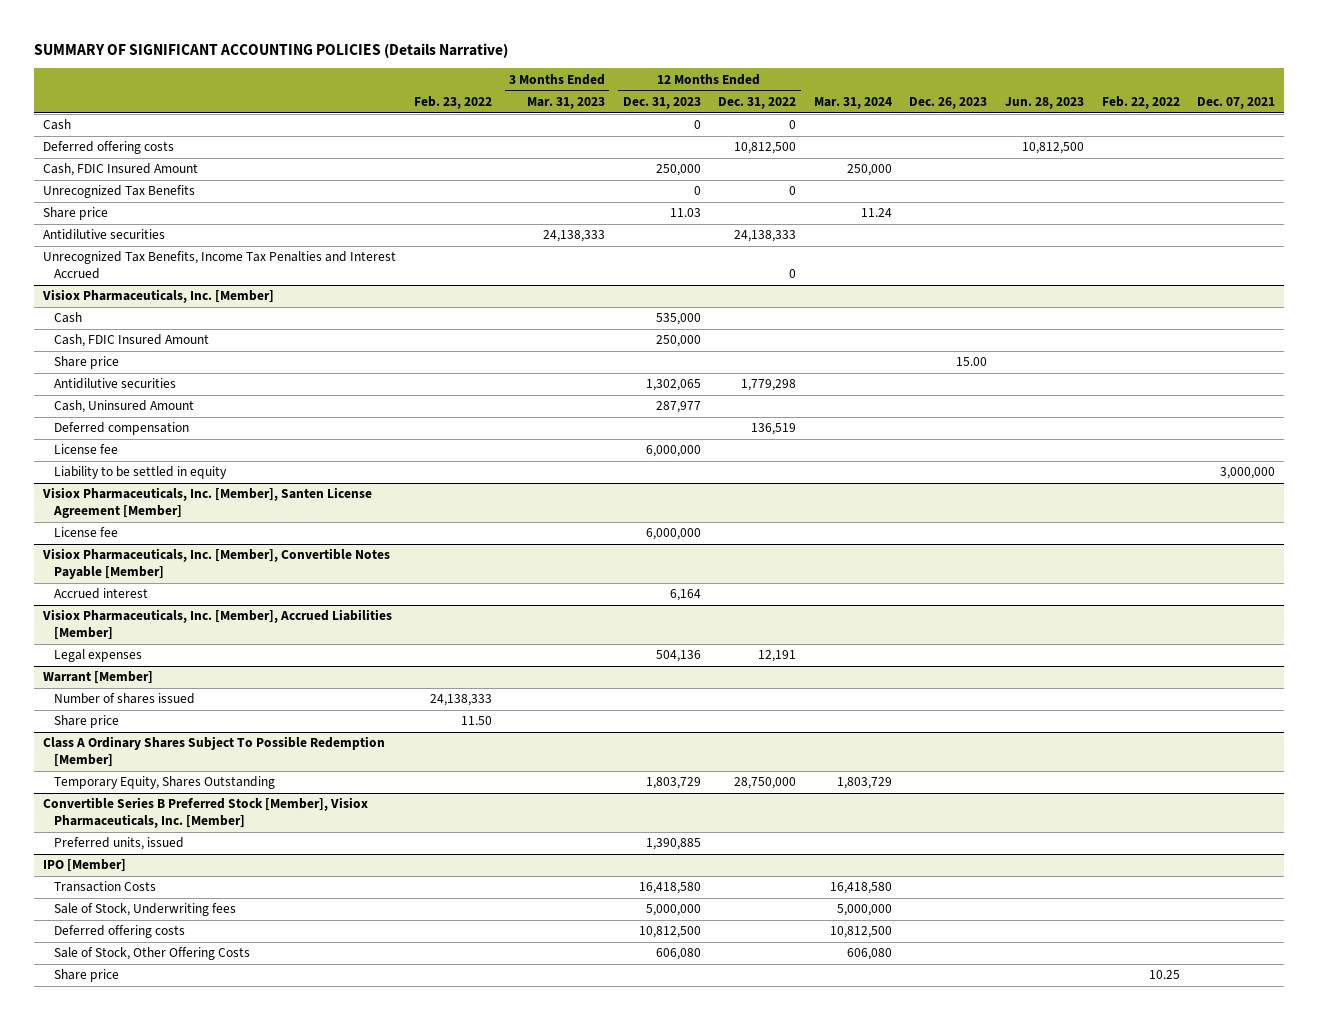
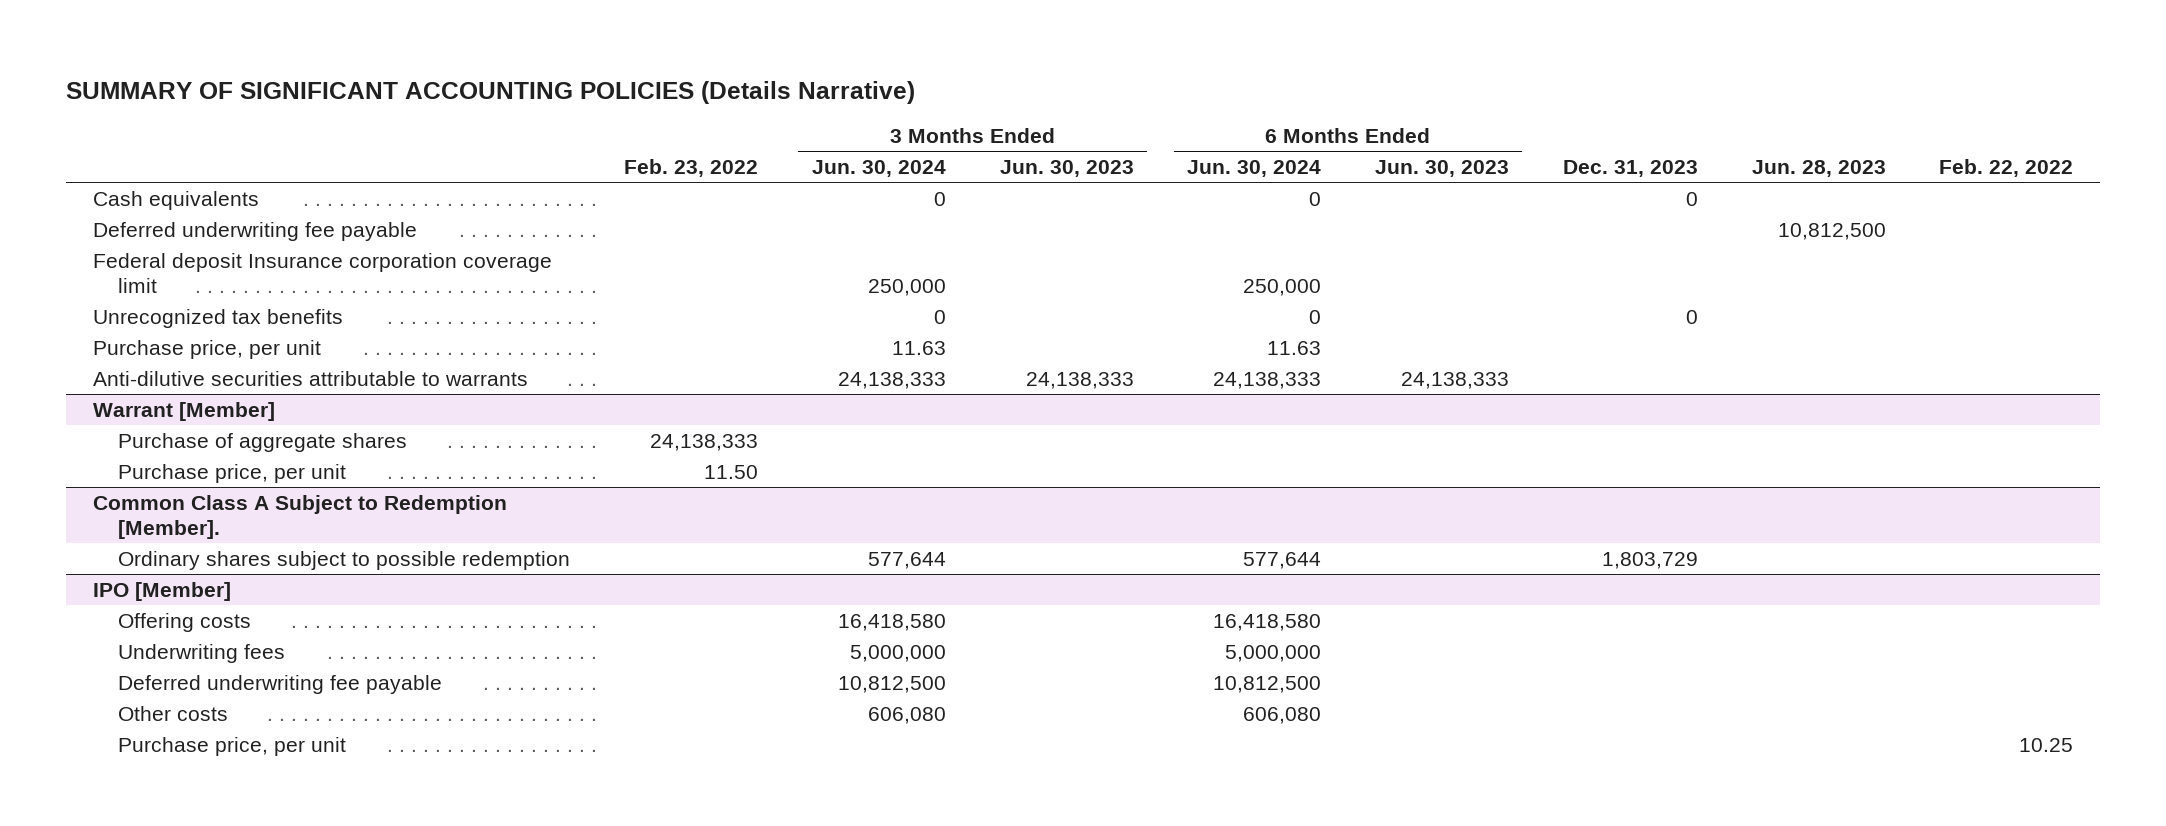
- | Feb. 23, 2022 | 3 Months Ended Mar. 31, 2023 | 12 Months Ended Dec. 31, 2023 | 12 Months Ended Dec. 31, 2022 | Mar. 31, 2024 | Dec. 26, 2023 | Jun. 28, 2023 | Feb. 22, 2022 | Dec. 07, 2021
+ | Feb. 23, 2022 | 3 Months Ended Jun. 30, 2024 | 3 Months Ended Jun. 30, 2023 | 6 Months Ended Jun. 30, 2024 | 6 Months Ended Jun. 30, 2023 | Dec. 31, 2023 | Jun. 28, 2023 | Feb. 22, 2022
- Cash | | | 0 | 0 | | | | |
- Deferred offering costs | | | | 10,812,500 | | | 10,812,500 | |
- Cash, FDIC Insured Amount | | | 250,000 | | 250,000 | | | |
- Unrecognized Tax Benefits | | | 0 | 0 | | | | |
- Share price | | | 11.03 | | 11.24 | | | |
- Antidilutive securities | | 24,138,333 | | 24,138,333 | | | | |
- Unrecognized Tax Benefits, Income Tax Penalties and Interest Accrued | | | | 0 | | | | |
- Visiox Pharmaceuticals, Inc. [Member]
- Cash | | | 535,000 | | | | | |
- Cash, FDIC Insured Amount | | | 250,000 | | | | | |
- Share price | | | | | | 15.00 | | |
- Antidilutive securities | | | 1,302,065 | 1,779,298 | | | | |
- Cash, Uninsured Amount | | | 287,977 | | | | | |
- Deferred compensation | | | | 136,519 | | | | |
- License fee | | | 6,000,000 | | | | | |
- Liability to be settled in equity | | | | | | | | | 3,000,000
- Visiox Pharmaceuticals, Inc. [Member], Santen License Agreement [Member]
- License fee | | | 6,000,000 | | | | | |
- Visiox Pharmaceuticals, Inc. [Member], Convertible Notes Payable [Member]
- Accrued interest | | | 6,164 | | | | | |
- Visiox Pharmaceuticals, Inc. [Member], Accrued Liabilities [Member]
- Legal expenses | | | 504,136 | 12,191 | | | | |
+ Cash equivalents | | 0 | | 0 | | 0 | |
+ Deferred underwriting fee payable | | | | | | | 10,812,500 |
+ Federal deposit Insurance corporation coverage limit | | 250,000 | | 250,000 | | | |
+ Unrecognized tax benefits | | 0 | | 0 | | 0 | |
+ Purchase price, per unit | | 11.63 | | 11.63 | | | |
+ Anti-dilutive securities attributable to warrants | | 24,138,333 | 24,138,333 | 24,138,333 | 24,138,333 | | |
@ Warrant [Member]
- Number of shares issued | 24,138,333 | | | | | | | |
- Share price | 11.50 | | | | | | | |
- Class A Ordinary Shares Subject To Possible Redemption [Member]
- Temporary Equity, Shares Outstanding | | | 1,803,729 | 28,750,000 | 1,803,729 | | | |
- Convertible Series B Preferred Stock [Member], Visiox Pharmaceuticals, Inc. [Member]
- Preferred units, issued | | | 1,390,885 | | | | | |
@ Warrant [Member]
+ Purchase of aggregate shares | 24,138,333 | | | | | | |
+ Purchase price, per unit | 11.50 | | | | | | |
+ Common Class A Subject to Redemption [Member].
+ Ordinary shares subject to possible redemption | | 577,644 | | 577,644 | | 1,803,729 | |
@ IPO [Member]
- Transaction Costs | | | 16,418,580 | | 16,418,580 | | | |
- Sale of Stock, Underwriting fees | | | 5,000,000 | | 5,000,000 | | | |
- Deferred offering costs | | | 10,812,500 | | 10,812,500 | | | |
- Sale of Stock, Other Offering Costs | | | 606,080 | | 606,080 | | | |
- Share price | | | | | | | | 10.25 |
+ Offering costs | | 16,418,580 | | 16,418,580 | | | |
+ Underwriting fees | | 5,000,000 | | 5,000,000 | | | |
+ Deferred underwriting fee payable | | 10,812,500 | | 10,812,500 | | | |
+ Other costs | | 606,080 | | 606,080 | | | |
+ Purchase price, per unit | | | | | | | | 10.25

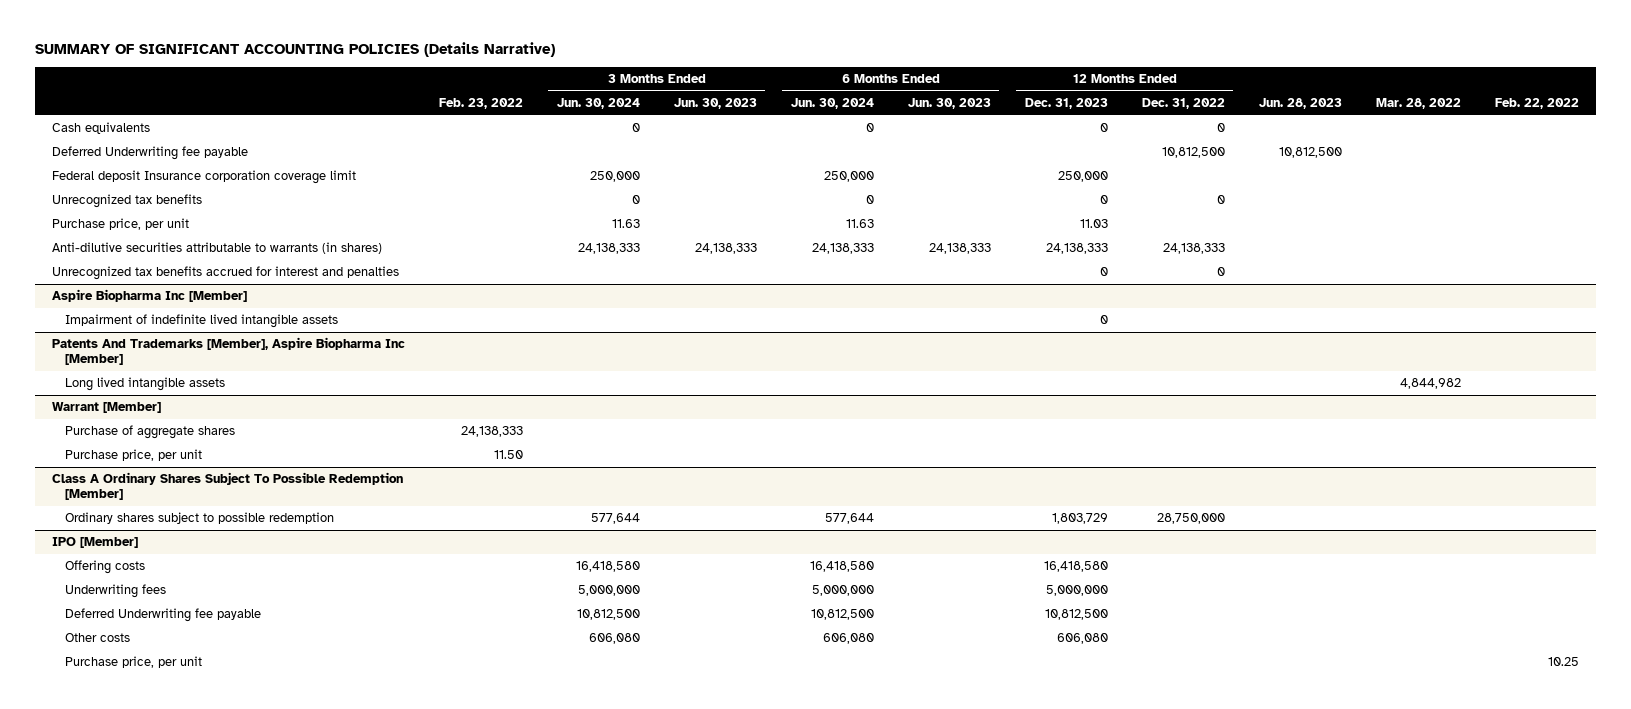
- | Feb. 23, 2022 | 3 Months Ended Jun. 30, 2024 | 3 Months Ended Jun. 30, 2023 | 6 Months Ended Jun. 30, 2024 | 6 Months Ended Jun. 30, 2023 | Dec. 31, 2023 | Jun. 28, 2023 | Feb. 22, 2022
+ | Feb. 23, 2022 | 3 Months Ended Jun. 30, 2024 | 3 Months Ended Jun. 30, 2023 | 6 Months Ended Jun. 30, 2024 | 6 Months Ended Jun. 30, 2023 | 12 Months Ended Dec. 31, 2023 | 12 Months Ended Dec. 31, 2022 | Jun. 28, 2023 | Mar. 28, 2022 | Feb. 22, 2022
- Deferred underwriting fee payable | | | | | | | 10,812,500 |
+ Deferred Underwriting fee payable | | | | | | | 10,812,500 | 10,812,500 | |
- Anti-dilutive securities attributable to warrants | | 24,138,333 | 24,138,333 | 24,138,333 | 24,138,333 | | |
+ Anti-dilutive securities attributable to warrants (in shares) | | 24,138,333 | 24,138,333 | 24,138,333 | 24,138,333 | 24,138,333 | 24,138,333 | | |
+ Unrecognized tax benefits accrued for interest and penalties | | | | | | 0 | 0 | | |
+ Aspire Biopharma Inc [Member]
+ Impairment of indefinite lived intangible assets | | | | | | 0 | | | |
+ Patents And Trademarks [Member], Aspire Biopharma Inc [Member]
+ Long lived intangible assets | | | | | | | | | 4,844,982 |
- Common Class A Subject to Redemption [Member].
+ Class A Ordinary Shares Subject To Possible Redemption [Member]
@ IPO [Member]
- Deferred underwriting fee payable | | 10,812,500 | | 10,812,500 | | | |
+ Deferred Underwriting fee payable | | 10,812,500 | | 10,812,500 | | 10,812,500 | | | |

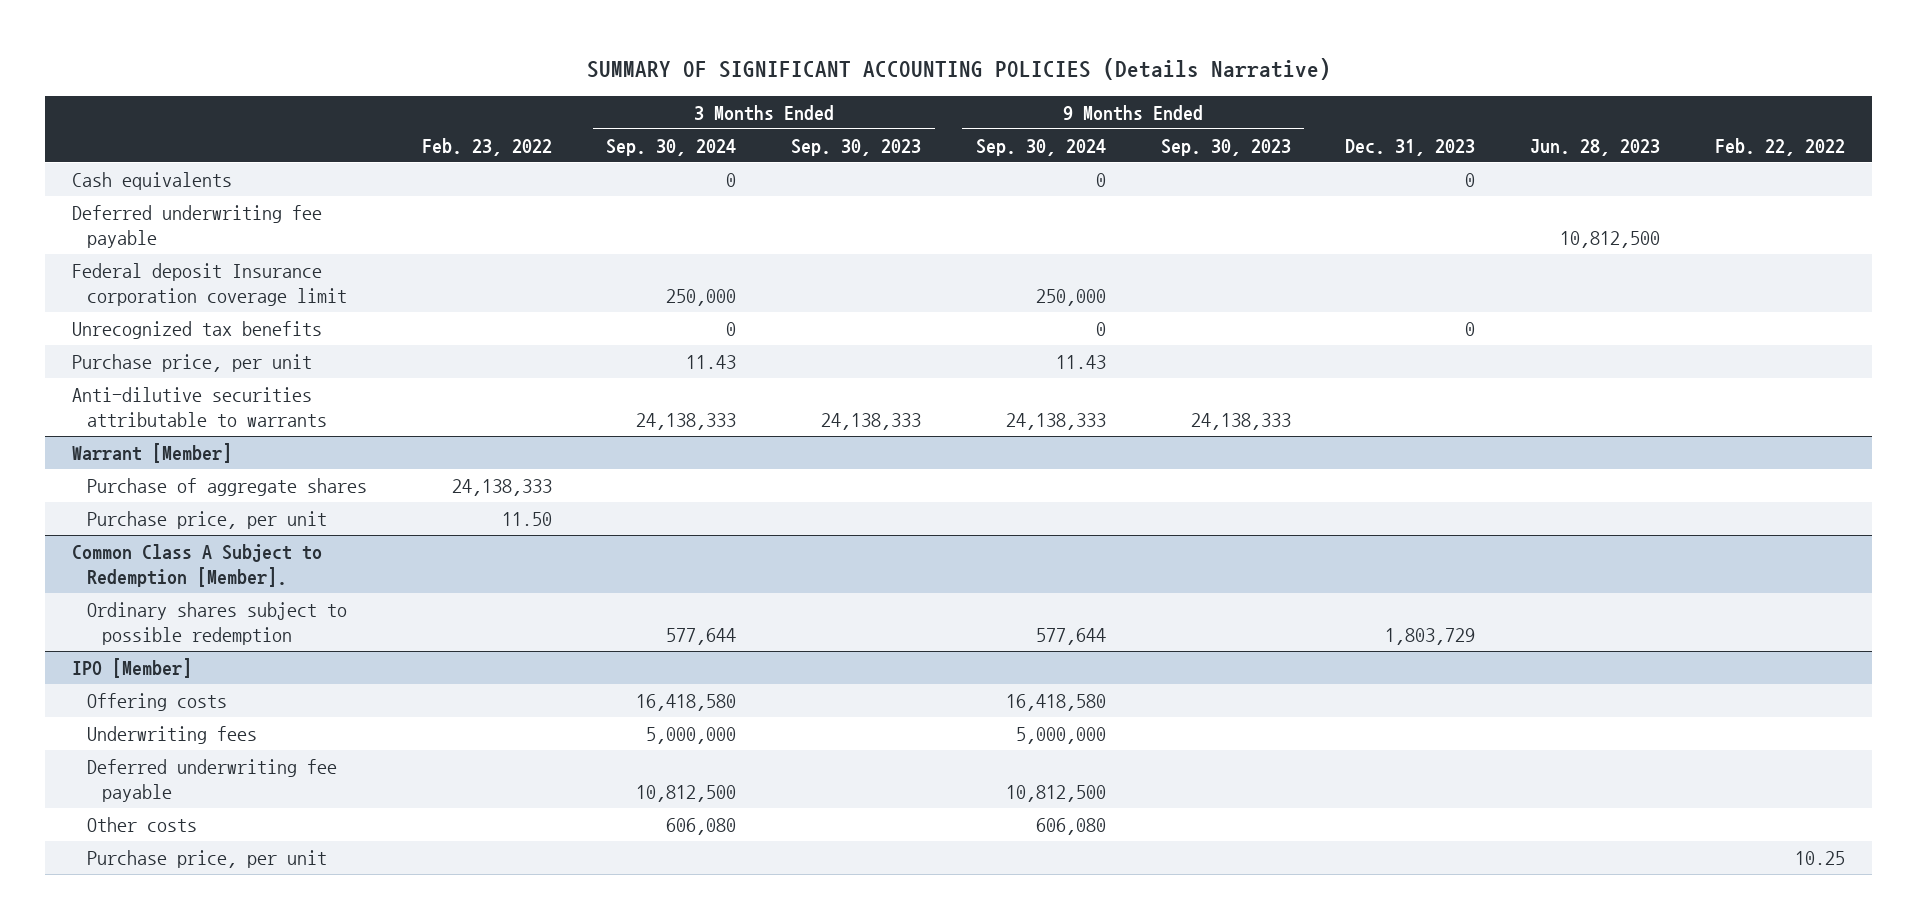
- | Feb. 23, 2022 | 3 Months Ended Jun. 30, 2024 | 3 Months Ended Jun. 30, 2023 | 6 Months Ended Jun. 30, 2024 | 6 Months Ended Jun. 30, 2023 | 12 Months Ended Dec. 31, 2023 | 12 Months Ended Dec. 31, 2022 | Jun. 28, 2023 | Mar. 28, 2022 | Feb. 22, 2022
+ | Feb. 23, 2022 | 3 Months Ended Sep. 30, 2024 | 3 Months Ended Sep. 30, 2023 | 9 Months Ended Sep. 30, 2024 | 9 Months Ended Sep. 30, 2023 | Dec. 31, 2023 | Jun. 28, 2023 | Feb. 22, 2022
- Deferred Underwriting fee payable | | | | | | | 10,812,500 | 10,812,500 | |
+ Deferred underwriting fee payable | | | | | | | 10,812,500 |
- Anti-dilutive securities attributable to warrants (in shares) | | 24,138,333 | 24,138,333 | 24,138,333 | 24,138,333 | 24,138,333 | 24,138,333 | | |
- Unrecognized tax benefits accrued for interest and penalties | | | | | | 0 | 0 | | |
- Aspire Biopharma Inc [Member]
- Impairment of indefinite lived intangible assets | | | | | | 0 | | | |
- Patents And Trademarks [Member], Aspire Biopharma Inc [Member]
- Long lived intangible assets | | | | | | | | | 4,844,982 |
+ Anti-dilutive securities attributable to warrants | | 24,138,333 | 24,138,333 | 24,138,333 | 24,138,333 | | |
- Class A Ordinary Shares Subject To Possible Redemption [Member]
+ Common Class A Subject to Redemption [Member].
@ IPO [Member]
- Deferred Underwriting fee payable | | 10,812,500 | | 10,812,500 | | 10,812,500 | | | |
+ Deferred underwriting fee payable | | 10,812,500 | | 10,812,500 | | | |

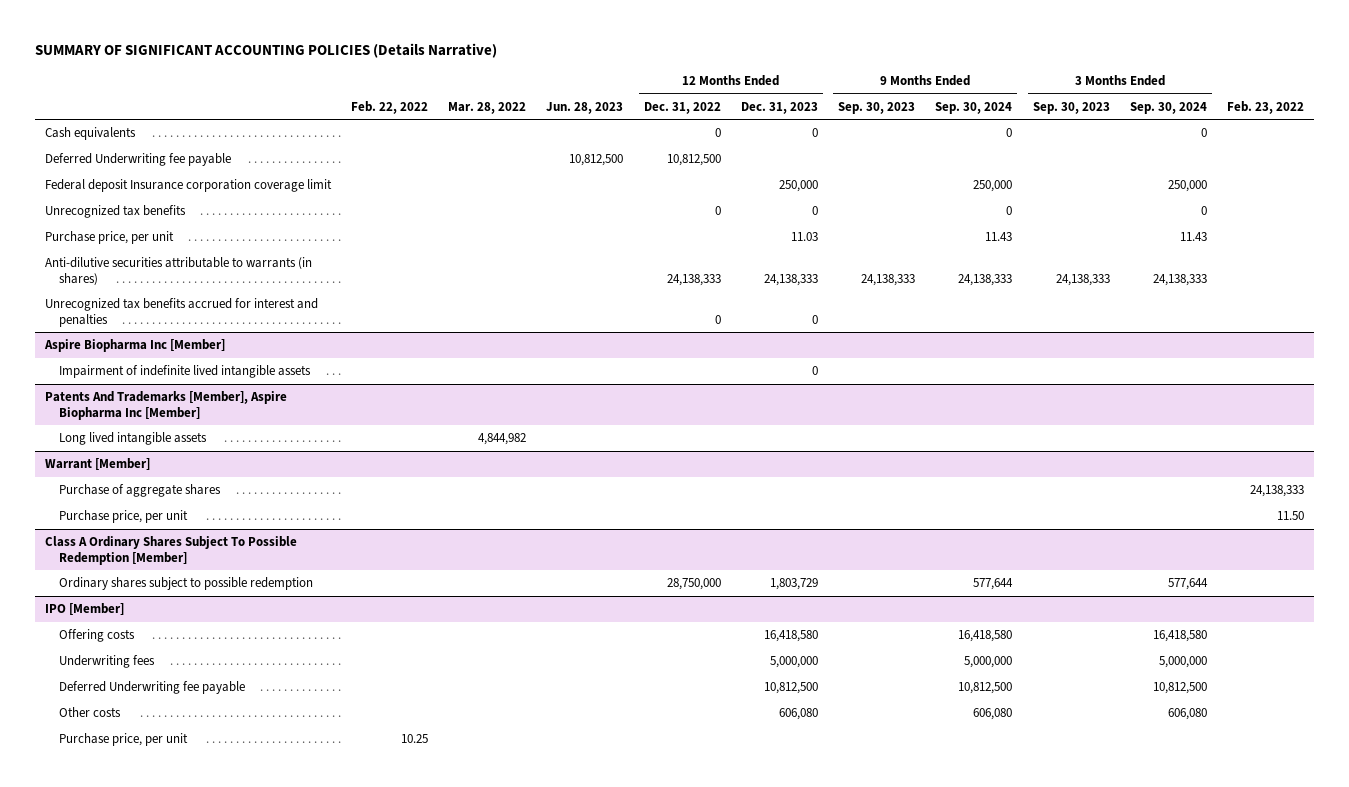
- | Feb. 23, 2022 | 3 Months Ended Sep. 30, 2024 | 3 Months Ended Sep. 30, 2023 | 9 Months Ended Sep. 30, 2024 | 9 Months Ended Sep. 30, 2023 | Dec. 31, 2023 | Jun. 28, 2023 | Feb. 22, 2022
+ | Feb. 22, 2022 | Mar. 28, 2022 | Jun. 28, 2023 | 12 Months Ended Dec. 31, 2022 | 12 Months Ended Dec. 31, 2023 | 9 Months Ended Sep. 30, 2023 | 9 Months Ended Sep. 30, 2024 | 3 Months Ended Sep. 30, 2023 | 3 Months Ended Sep. 30, 2024 | Feb. 23, 2022
- Deferred underwriting fee payable | | | | | | | 10,812,500 |
+ Deferred Underwriting fee payable | | | 10,812,500 | 10,812,500 | | | | | |
- Anti-dilutive securities attributable to warrants | | 24,138,333 | 24,138,333 | 24,138,333 | 24,138,333 | | |
+ Anti-dilutive securities attributable to warrants (in shares) | | | | 24,138,333 | 24,138,333 | 24,138,333 | 24,138,333 | 24,138,333 | 24,138,333 |
+ Unrecognized tax benefits accrued for interest and penalties | | | | 0 | 0 | | | | |
+ Aspire Biopharma Inc [Member]
+ Impairment of indefinite lived intangible assets | | | | | 0 | | | | |
+ Patents And Trademarks [Member], Aspire Biopharma Inc [Member]
+ Long lived intangible assets | | 4,844,982 | | | | | | | |
- Common Class A Subject to Redemption [Member].
+ Class A Ordinary Shares Subject To Possible Redemption [Member]
@ IPO [Member]
- Deferred underwriting fee payable | | 10,812,500 | | 10,812,500 | | | |
+ Deferred Underwriting fee payable | | | | | 10,812,500 | | 10,812,500 | | 10,812,500 |

